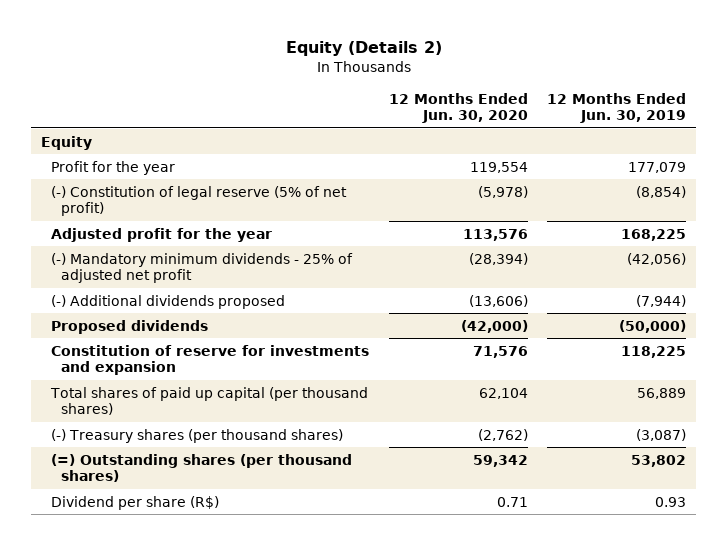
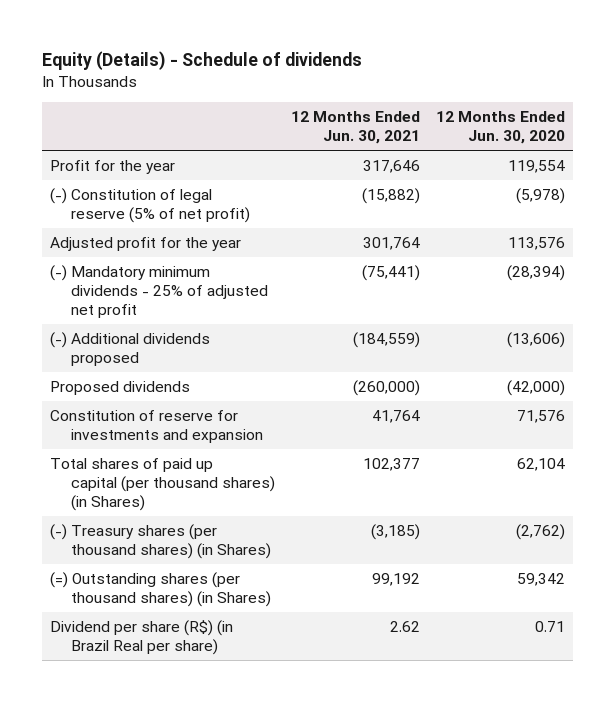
- Equity (Details 2)
+ Equity (Details) - Schedule of dividends
- | 12 Months Ended Jun. 30, 2020 | 12 Months Ended Jun. 30, 2019
+ | 12 Months Ended Jun. 30, 2021 | 12 Months Ended Jun. 30, 2020
- Equity
- Total shares of paid up capital (per thousand shares) | 62,104 | 56,889
- (-) Treasury shares (per thousand shares) | (2,762) | (3,087)
- (=) Outstanding shares (per thousand shares) | 59,342 | 53,802
- Dividend per share (R$) | 0.71 | 0.93
+ Total shares of paid up capital (per thousand shares) (in Shares) | 102,377 | 62,104
+ (-) Treasury shares (per thousand shares) (in Shares) | (3,185) | (2,762)
+ (=) Outstanding shares (per thousand shares) (in Shares) | 99,192 | 59,342
+ Dividend per share (R$) (in Brazil Real per share) | 2.62 | 0.71

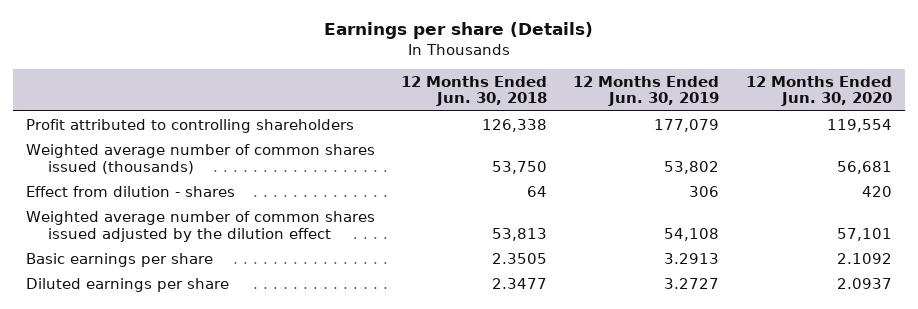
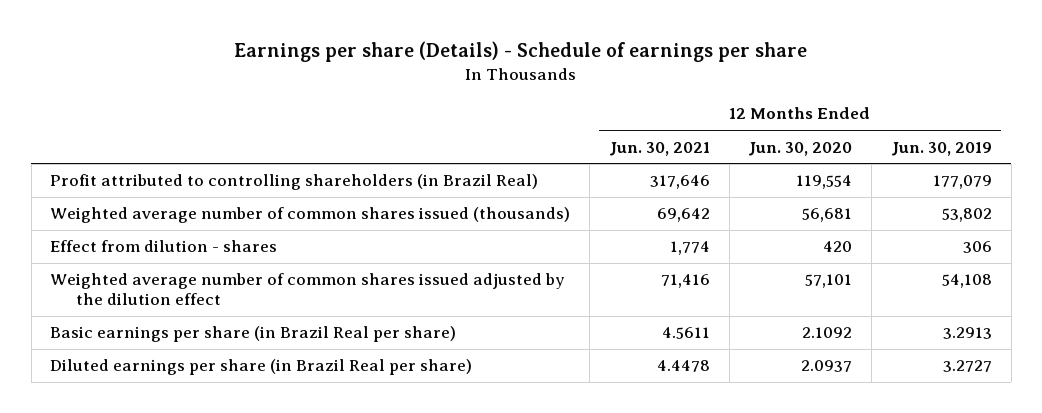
- Earnings per share (Details)
+ Earnings per share (Details) - Schedule of earnings per share
- | 12 Months Ended Jun. 30, 2018 | 12 Months Ended Jun. 30, 2019 | 12 Months Ended Jun. 30, 2020
+ | 12 Months Ended Jun. 30, 2021 | 12 Months Ended Jun. 30, 2020 | 12 Months Ended Jun. 30, 2019
- Profit attributed to controlling shareholders | 126,338 | 177,079 | 119,554
+ Profit attributed to controlling shareholders (in Brazil Real) | 317,646 | 119,554 | 177,079
- Basic earnings per share | 2.3505 | 3.2913 | 2.1092
- Diluted earnings per share | 2.3477 | 3.2727 | 2.0937
+ Basic earnings per share (in Brazil Real per share) | 4.5611 | 2.1092 | 3.2913
+ Diluted earnings per share (in Brazil Real per share) | 4.4478 | 2.0937 | 3.2727

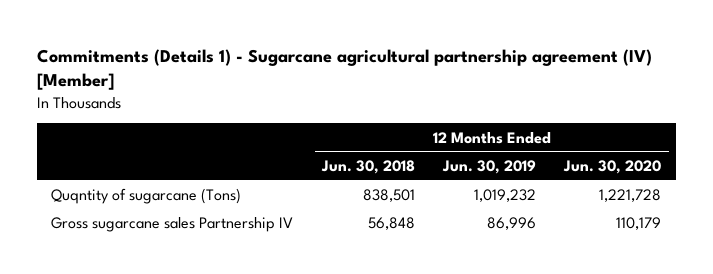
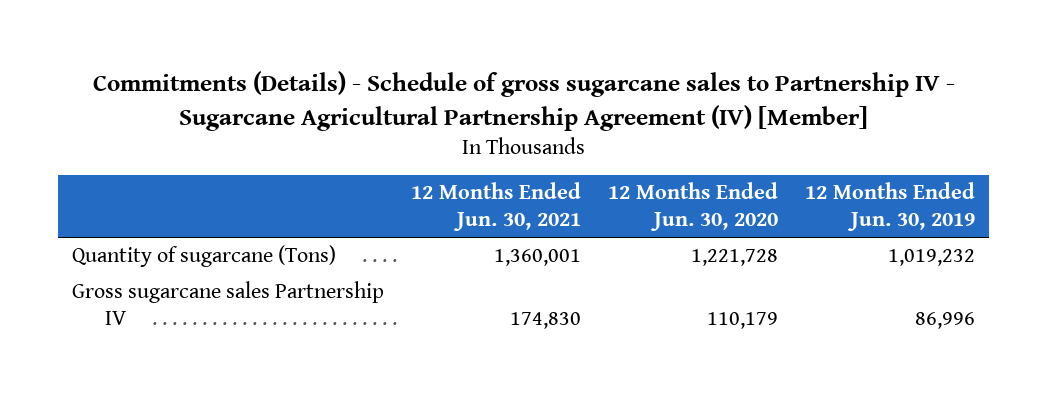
- Commitments (Details 1) - Sugarcane agricultural partnership agreement (IV) [Member]
+ Commitments (Details) - Schedule of gross sugarcane sales to Partnership IV - Sugarcane Agricultural Partnership Agreement (IV) [Member]
- | 12 Months Ended Jun. 30, 2018 | 12 Months Ended Jun. 30, 2019 | 12 Months Ended Jun. 30, 2020
+ | 12 Months Ended Jun. 30, 2021 | 12 Months Ended Jun. 30, 2020 | 12 Months Ended Jun. 30, 2019
- Quqntity of sugarcane (Tons) | 838,501 | 1,019,232 | 1,221,728
+ Quantity of sugarcane (Tons) | 1,360,001 | 1,221,728 | 1,019,232

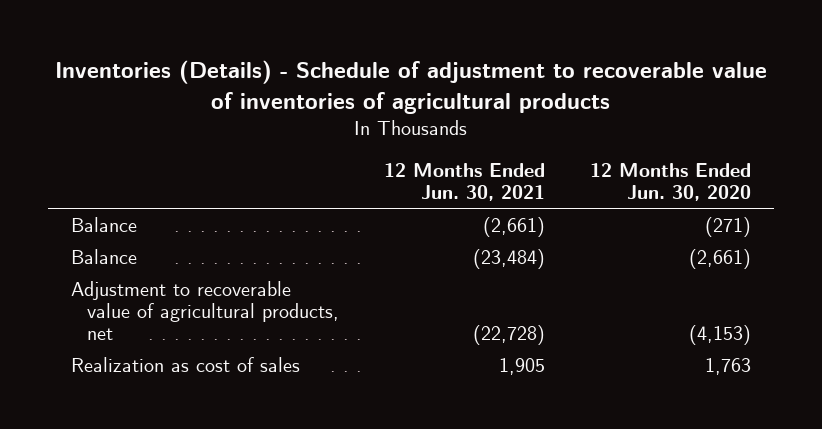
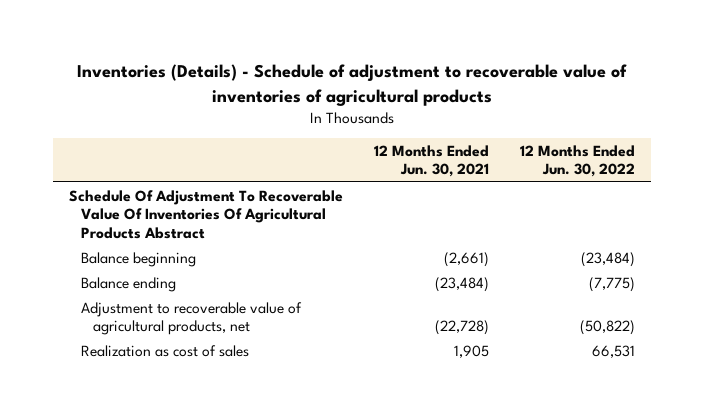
- | 12 Months Ended Jun. 30, 2021 | 12 Months Ended Jun. 30, 2020
+ | 12 Months Ended Jun. 30, 2021 | 12 Months Ended Jun. 30, 2022
- Balance | (2,661) | (271)
- Balance | (23,484) | (2,661)
+ Schedule Of Adjustment To Recoverable Value Of Inventories Of Agricultural Products Abstract
+ Balance beginning | (2,661) | (23,484)
+ Balance ending | (23,484) | (7,775)

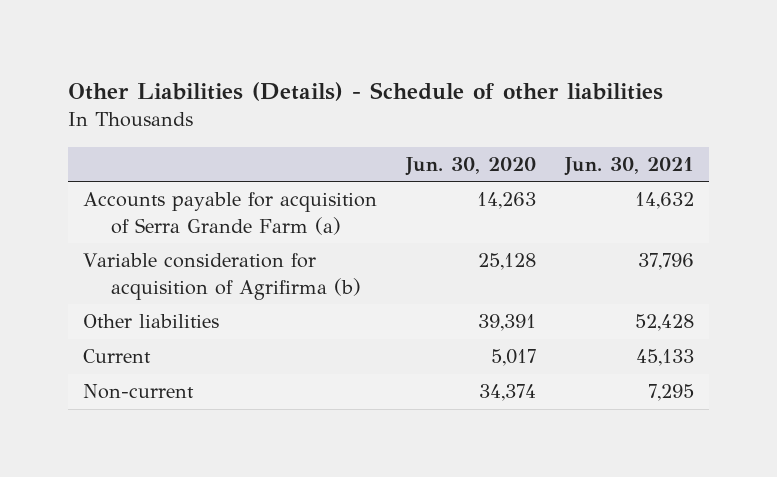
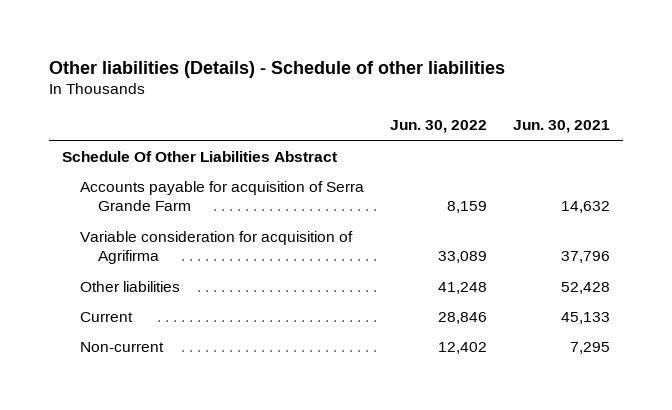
- Other Liabilities (Details) - Schedule of other liabilities
+ Other liabilities (Details) - Schedule of other liabilities
- | Jun. 30, 2020 | Jun. 30, 2021
+ | Jun. 30, 2022 | Jun. 30, 2021
- Accounts payable for acquisition of Serra Grande Farm (a) | 14,263 | 14,632
- Variable consideration for acquisition of Agrifirma (b) | 25,128 | 37,796
+ Schedule Of Other Liabilities Abstract
+ Accounts payable for acquisition of Serra Grande Farm | 8,159 | 14,632
+ Variable consideration for acquisition of Agrifirma | 33,089 | 37,796

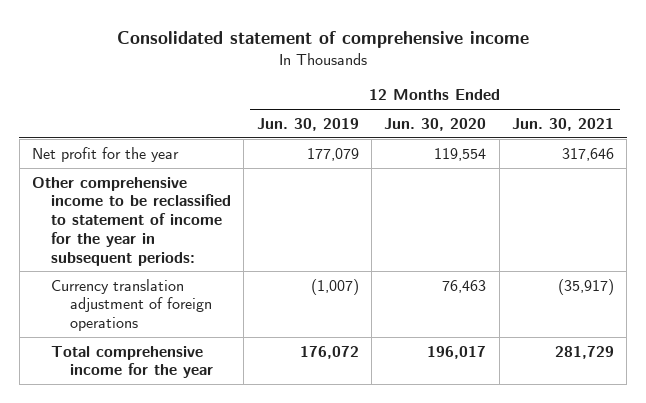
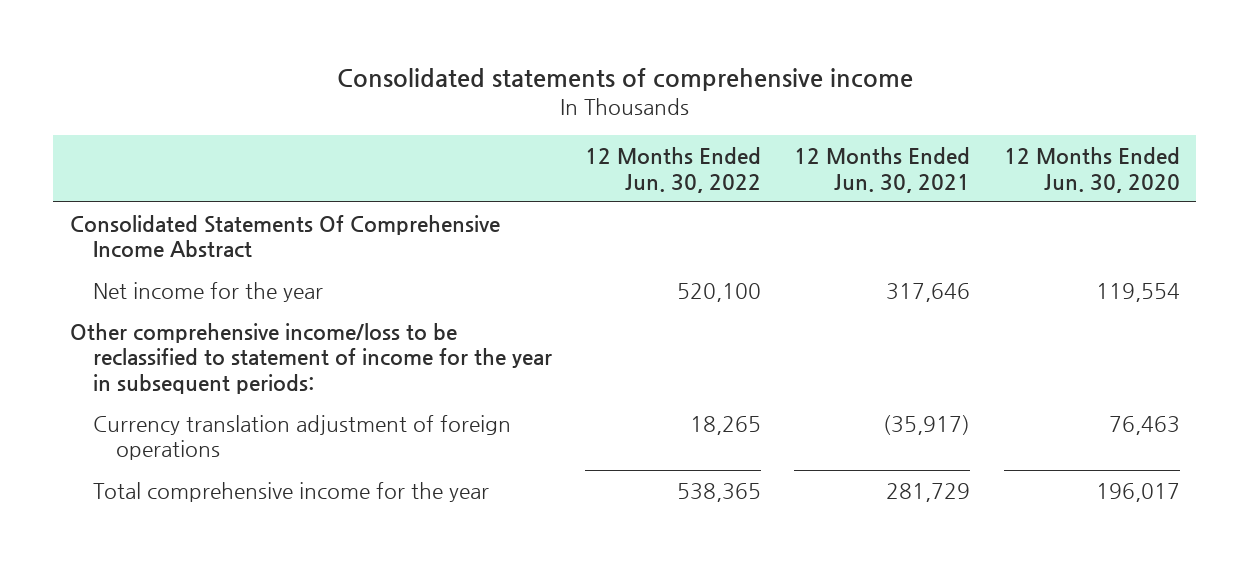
- Consolidated statement of comprehensive income
+ Consolidated statements of comprehensive income
- | 12 Months Ended Jun. 30, 2019 | 12 Months Ended Jun. 30, 2020 | 12 Months Ended Jun. 30, 2021
+ | 12 Months Ended Jun. 30, 2022 | 12 Months Ended Jun. 30, 2021 | 12 Months Ended Jun. 30, 2020
- Net profit for the year | 177,079 | 119,554 | 317,646
- Other comprehensive income to be reclassified to statement of income for the year in subsequent periods:
+ Consolidated Statements Of Comprehensive Income Abstract
+ Net income for the year | 520,100 | 317,646 | 119,554
+ Other comprehensive income/loss to be reclassified to statement of income for the year in subsequent periods:

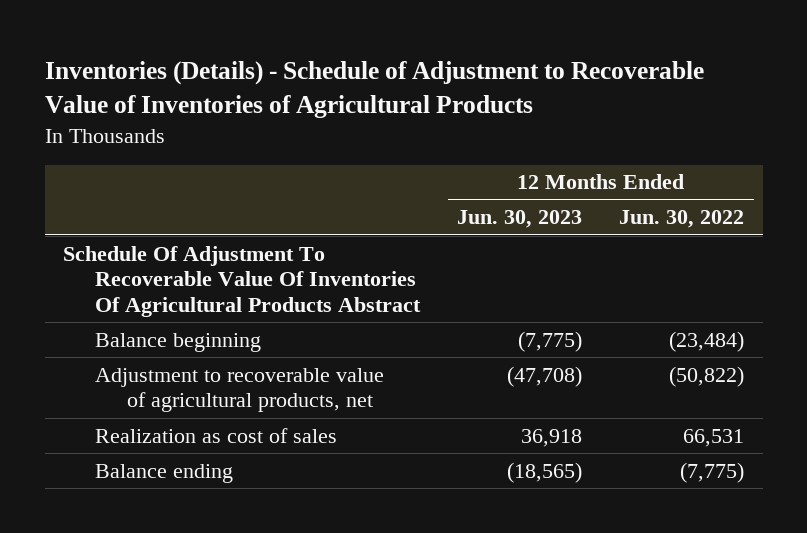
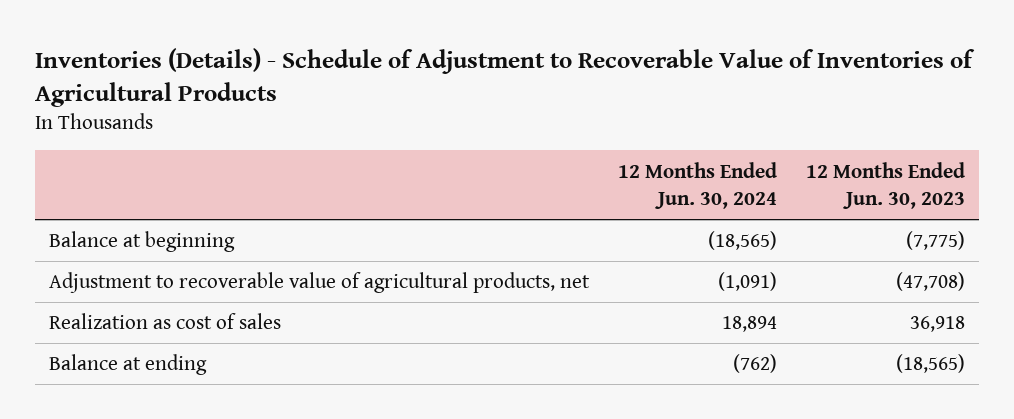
- | 12 Months Ended Jun. 30, 2023 | 12 Months Ended Jun. 30, 2022
+ | 12 Months Ended Jun. 30, 2024 | 12 Months Ended Jun. 30, 2023
- Schedule Of Adjustment To Recoverable Value Of Inventories Of Agricultural Products Abstract
- Balance beginning | (7,775) | (23,484)
+ Balance at beginning | (18,565) | (7,775)
- Balance ending | (18,565) | (7,775)
+ Balance at ending | (762) | (18,565)

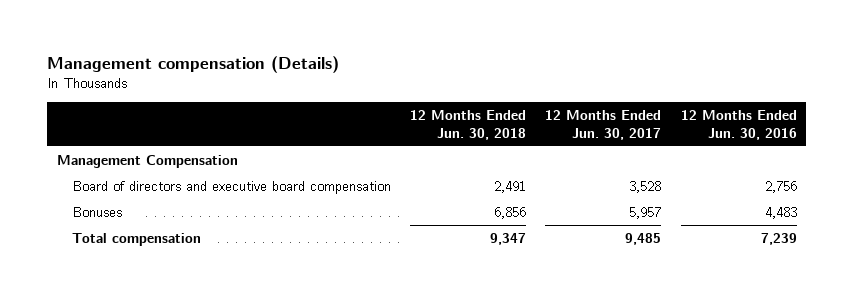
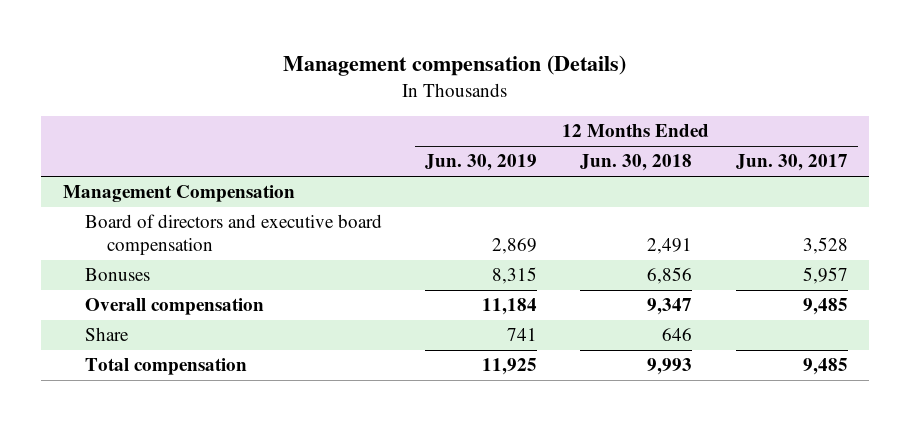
- | 12 Months Ended Jun. 30, 2018 | 12 Months Ended Jun. 30, 2017 | 12 Months Ended Jun. 30, 2016
+ | 12 Months Ended Jun. 30, 2019 | 12 Months Ended Jun. 30, 2018 | 12 Months Ended Jun. 30, 2017
- Total compensation | 9,347 | 9,485 | 7,239
+ Overall compensation | 11,184 | 9,347 | 9,485
+ Share | 741 | 646 |
+ Total compensation | 11,925 | 9,993 | 9,485

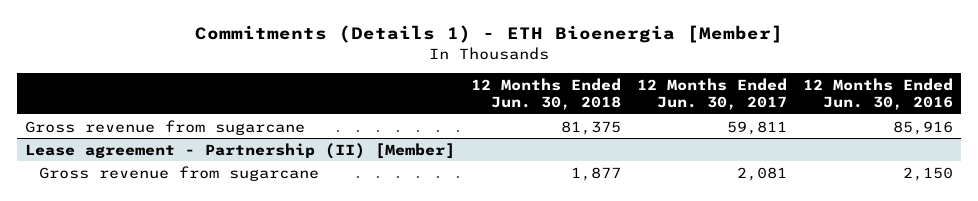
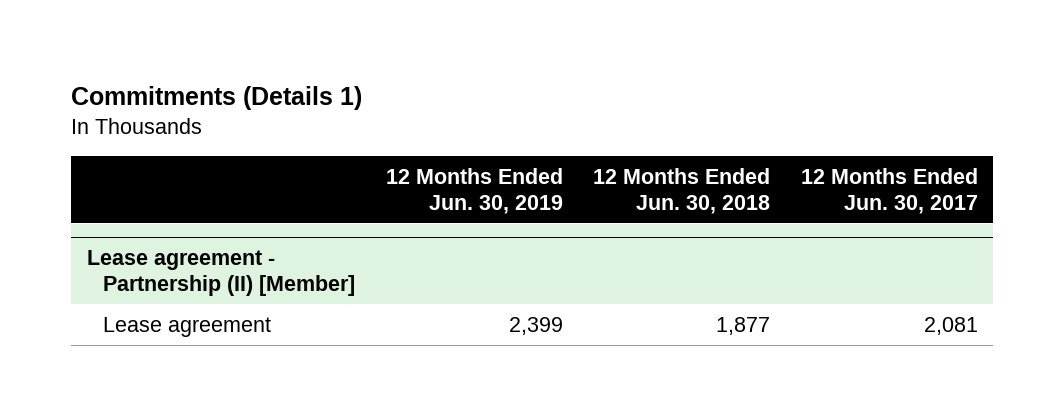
- Commitments (Details 1) - ETH Bioenergia [Member]
+ Commitments (Details 1)
- | 12 Months Ended Jun. 30, 2018 | 12 Months Ended Jun. 30, 2017 | 12 Months Ended Jun. 30, 2016
+ | 12 Months Ended Jun. 30, 2019 | 12 Months Ended Jun. 30, 2018 | 12 Months Ended Jun. 30, 2017
- Gross revenue from sugarcane | 81,375 | 59,811 | 85,916
@ Lease agreement - Partnership (II) [Member]
- Gross revenue from sugarcane | 1,877 | 2,081 | 2,150
+ Lease agreement | 2,399 | 1,877 | 2,081

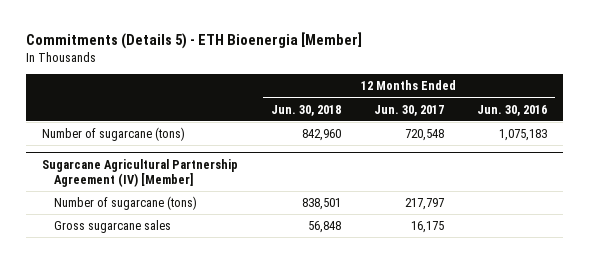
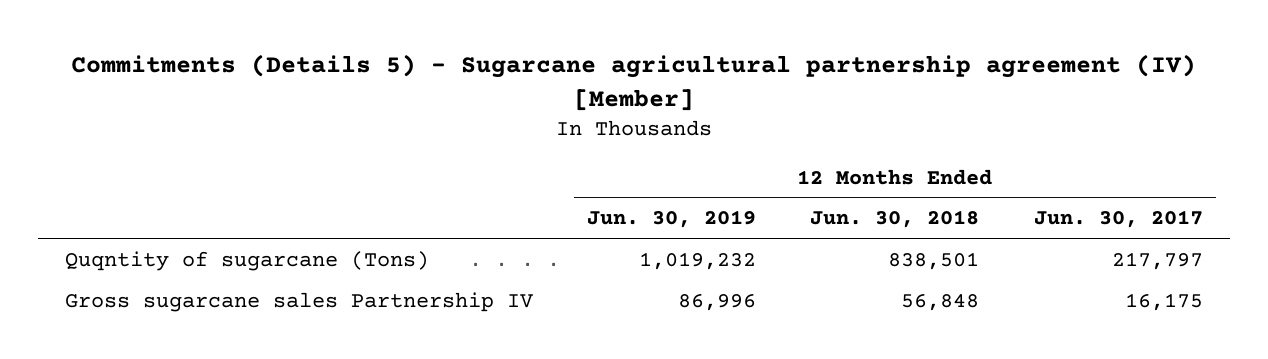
- Commitments (Details 5) - ETH Bioenergia [Member]
+ Commitments (Details 5) - Sugarcane agricultural partnership agreement (IV) [Member]
- | 12 Months Ended Jun. 30, 2018 | 12 Months Ended Jun. 30, 2017 | 12 Months Ended Jun. 30, 2016
+ | 12 Months Ended Jun. 30, 2019 | 12 Months Ended Jun. 30, 2018 | 12 Months Ended Jun. 30, 2017
- Number of sugarcane (tons) | 842,960 | 720,548 | 1,075,183
- Sugarcane Agricultural Partnership Agreement (IV) [Member]
- Number of sugarcane (tons) | 838,501 | 217,797 |
- Gross sugarcane sales | 56,848 | 16,175 |
+ Quqntity of sugarcane (Tons) | 1,019,232 | 838,501 | 217,797
+ Gross sugarcane sales Partnership IV | 86,996 | 56,848 | 16,175

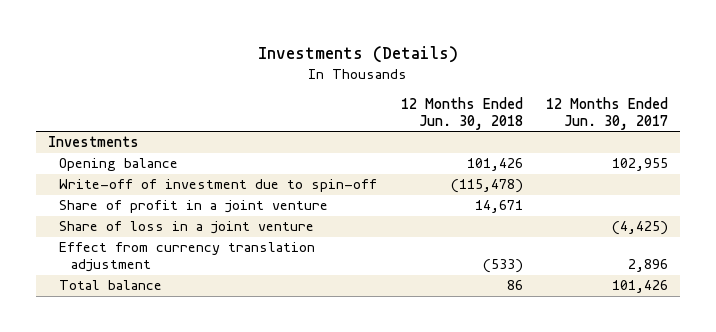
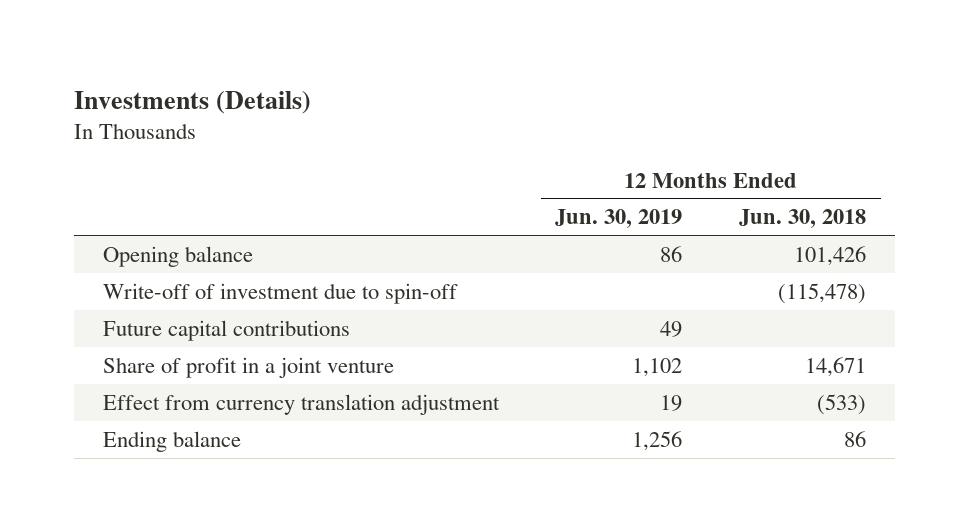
- | 12 Months Ended Jun. 30, 2018 | 12 Months Ended Jun. 30, 2017
+ | 12 Months Ended Jun. 30, 2019 | 12 Months Ended Jun. 30, 2018
- Investments
+ Future capital contributions | 49 |
- Share of loss in a joint venture | | (4,425)
- Total balance | 86 | 101,426
+ Ending balance | 1,256 | 86

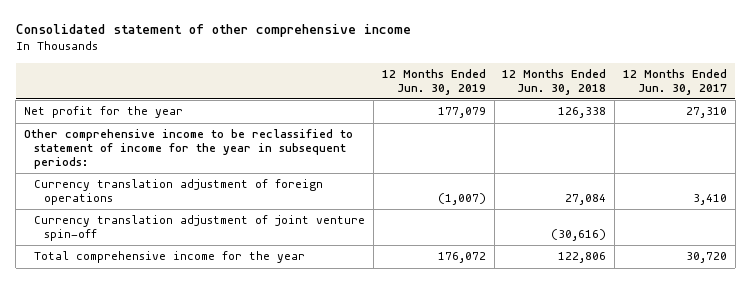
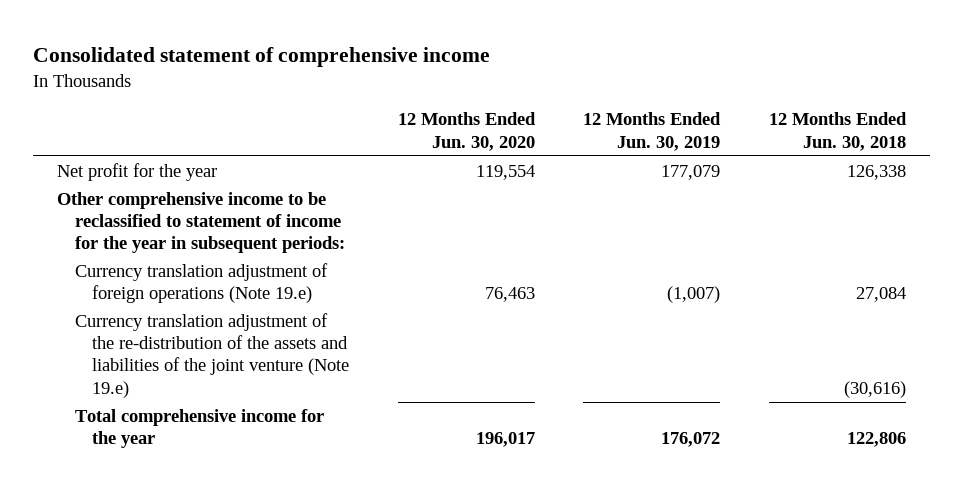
- Consolidated statement of other comprehensive income
+ Consolidated statement of comprehensive income
- | 12 Months Ended Jun. 30, 2019 | 12 Months Ended Jun. 30, 2018 | 12 Months Ended Jun. 30, 2017
+ | 12 Months Ended Jun. 30, 2020 | 12 Months Ended Jun. 30, 2019 | 12 Months Ended Jun. 30, 2018
- Currency translation adjustment of foreign operations | (1,007) | 27,084 | 3,410
- Currency translation adjustment of joint venture spin-off | | (30,616) |
+ Currency translation adjustment of foreign operations (Note 19.e) | 76,463 | (1,007) | 27,084
+ Currency translation adjustment of the re-distribution of the assets and liabilities of the joint venture (Note 19.e) | | | (30,616)

